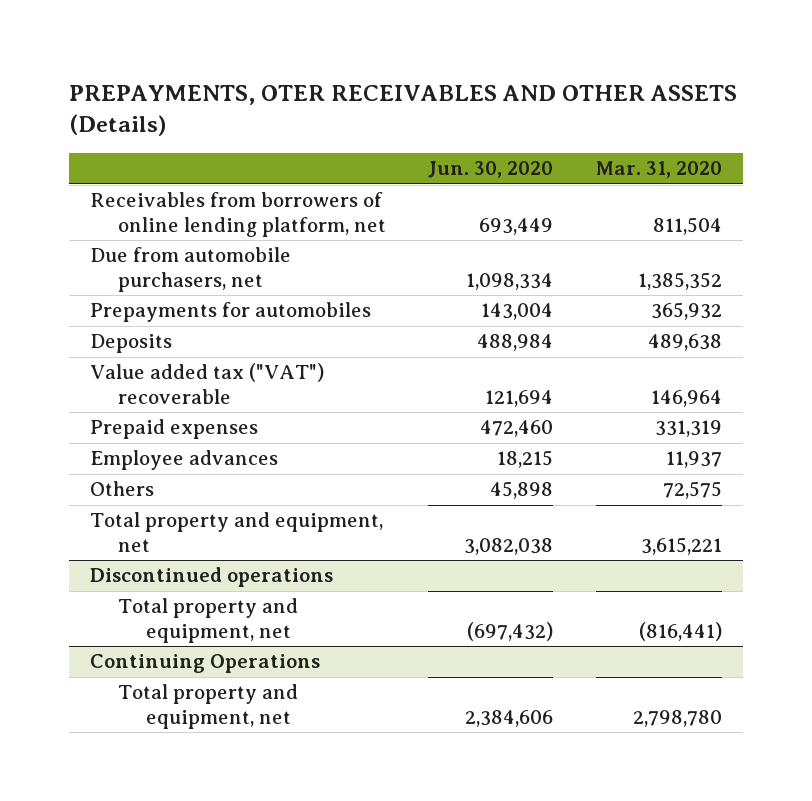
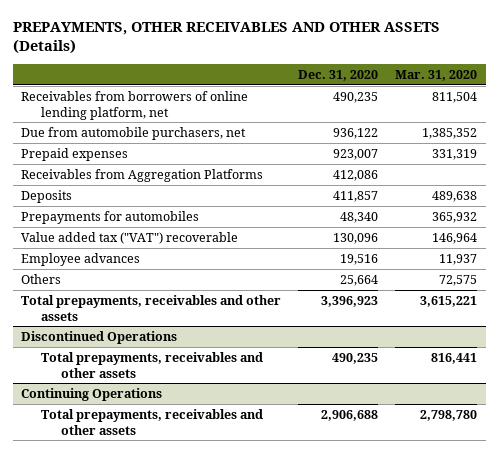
- PREPAYMENTS, OTER RECEIVABLES AND OTHER ASSETS (Details)
+ PREPAYMENTS, OTHER RECEIVABLES AND OTHER ASSETS (Details)
- | Jun. 30, 2020 | Mar. 31, 2020
+ | Dec. 31, 2020 | Mar. 31, 2020
moved up: Prepaid expenses | 923,007 | 331,319
+ Receivables from Aggregation Platforms | 412,086 |
moved down: Prepayments for automobiles | 48,340 | 365,932
- Total property and equipment, net | 3,082,038 | 3,615,221
- Discontinued operations
- Total property and equipment, net | (697,432) | (816,441)
+ Total prepayments, receivables and other assets | 3,396,923 | 3,615,221
+ Discontinued Operations
+ Total prepayments, receivables and other assets | 490,235 | 816,441
@ Continuing Operations
- Total property and equipment, net | 2,384,606 | 2,798,780
+ Total prepayments, receivables and other assets | 2,906,688 | 2,798,780

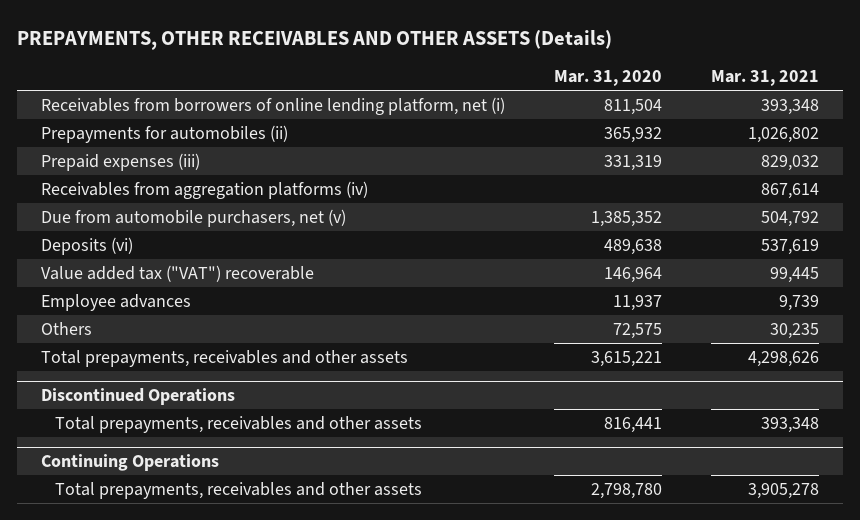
- | Dec. 31, 2020 | Mar. 31, 2020
+ | Mar. 31, 2020 | Mar. 31, 2021
- Receivables from borrowers of online lending platform, net | 490,235 | 811,504
- Due from automobile purchasers, net | 936,122 | 1,385,352
- Prepaid expenses | 923,007 | 331,319
- Receivables from Aggregation Platforms | 412,086 |
- Deposits | 411,857 | 489,638
- Prepayments for automobiles | 48,340 | 365,932
+ Receivables from borrowers of online lending platform, net (i) | 811,504 | 393,348
+ Prepayments for automobiles (ii) | 365,932 | 1,026,802
+ Prepaid expenses (iii) | 331,319 | 829,032
+ Receivables from aggregation platforms (iv) | | 867,614
+ Due from automobile purchasers, net (v) | 1,385,352 | 504,792
+ Deposits (vi) | 489,638 | 537,619

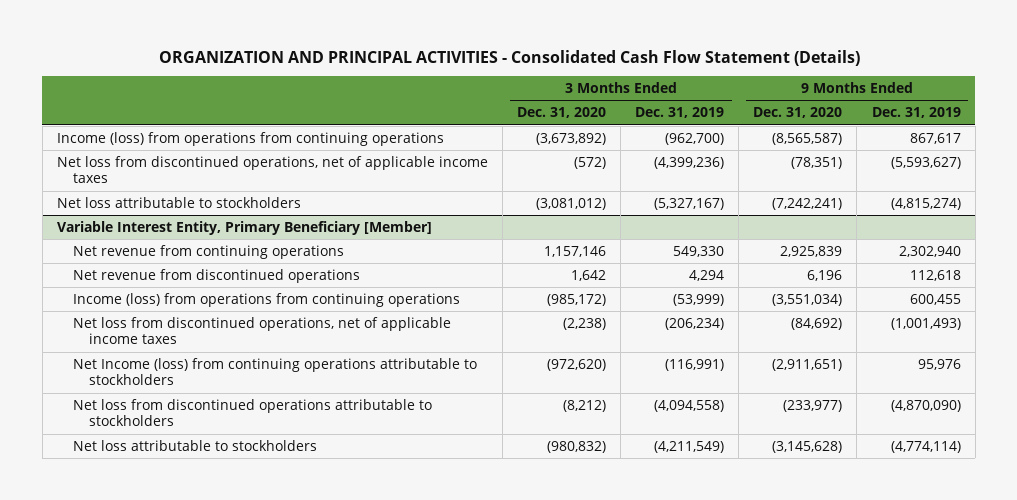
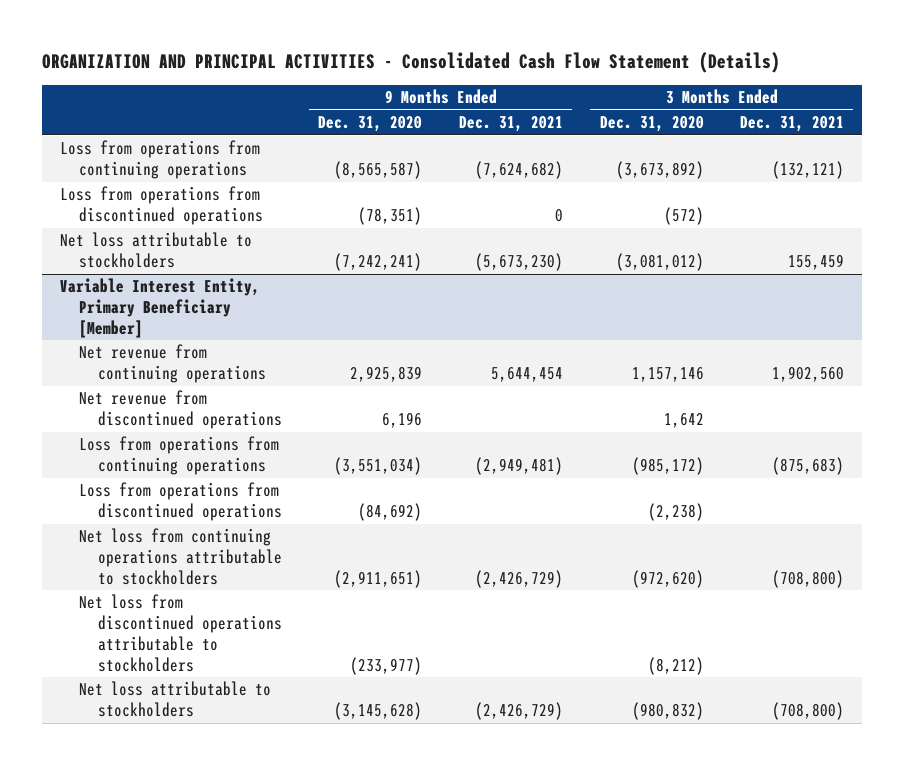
- | 3 Months Ended Dec. 31, 2020 | 3 Months Ended Dec. 31, 2019 | 9 Months Ended Dec. 31, 2020 | 9 Months Ended Dec. 31, 2019
+ | 9 Months Ended Dec. 31, 2020 | 9 Months Ended Dec. 31, 2021 | 3 Months Ended Dec. 31, 2020 | 3 Months Ended Dec. 31, 2021
- Income (loss) from operations from continuing operations | (3,673,892) | (962,700) | (8,565,587) | 867,617
- Net loss from discontinued operations, net of applicable income taxes | (572) | (4,399,236) | (78,351) | (5,593,627)
+ Loss from operations from continuing operations | (8,565,587) | (7,624,682) | (3,673,892) | (132,121)
+ Loss from operations from discontinued operations | (78,351) | 0 | (572) |
@ Variable Interest Entity, Primary Beneficiary [Member]
- Income (loss) from operations from continuing operations | (985,172) | (53,999) | (3,551,034) | 600,455
- Net loss from discontinued operations, net of applicable income taxes | (2,238) | (206,234) | (84,692) | (1,001,493)
- Net Income (loss) from continuing operations attributable to stockholders | (972,620) | (116,991) | (2,911,651) | 95,976
+ Loss from operations from continuing operations | (3,551,034) | (2,949,481) | (985,172) | (875,683)
+ Loss from operations from discontinued operations | (84,692) | | (2,238) |
+ Net loss from continuing operations attributable to stockholders | (2,911,651) | (2,426,729) | (972,620) | (708,800)

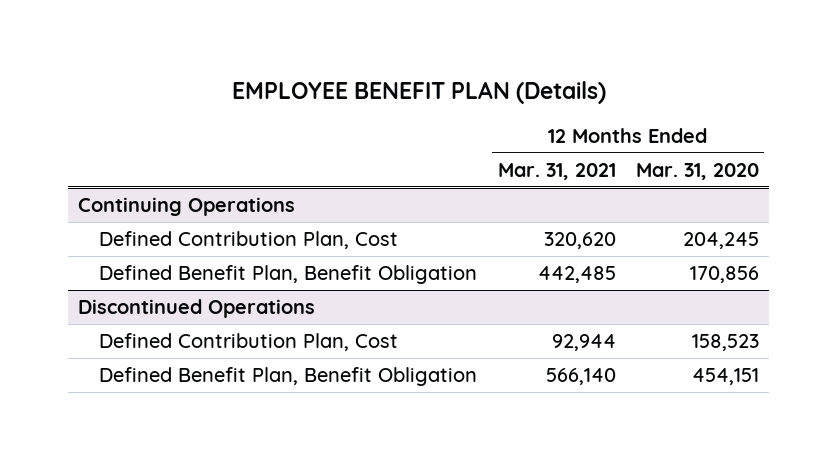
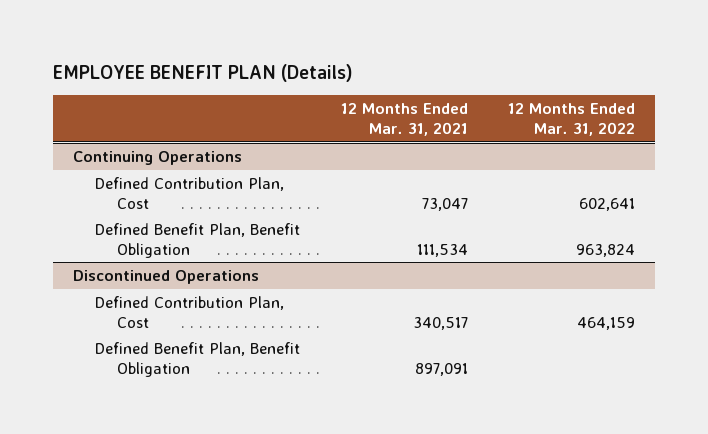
- | 12 Months Ended Mar. 31, 2021 | 12 Months Ended Mar. 31, 2020
+ | 12 Months Ended Mar. 31, 2021 | 12 Months Ended Mar. 31, 2022
@ Continuing Operations
- Defined Contribution Plan, Cost | 320,620 | 204,245
- Defined Benefit Plan, Benefit Obligation | 442,485 | 170,856
+ Defined Contribution Plan, Cost | 73,047 | 602,641
+ Defined Benefit Plan, Benefit Obligation | 111,534 | 963,824
@ Discontinued Operations
- Defined Contribution Plan, Cost | 92,944 | 158,523
- Defined Benefit Plan, Benefit Obligation | 566,140 | 454,151
+ Defined Contribution Plan, Cost | 340,517 | 464,159
+ Defined Benefit Plan, Benefit Obligation | 897,091 |

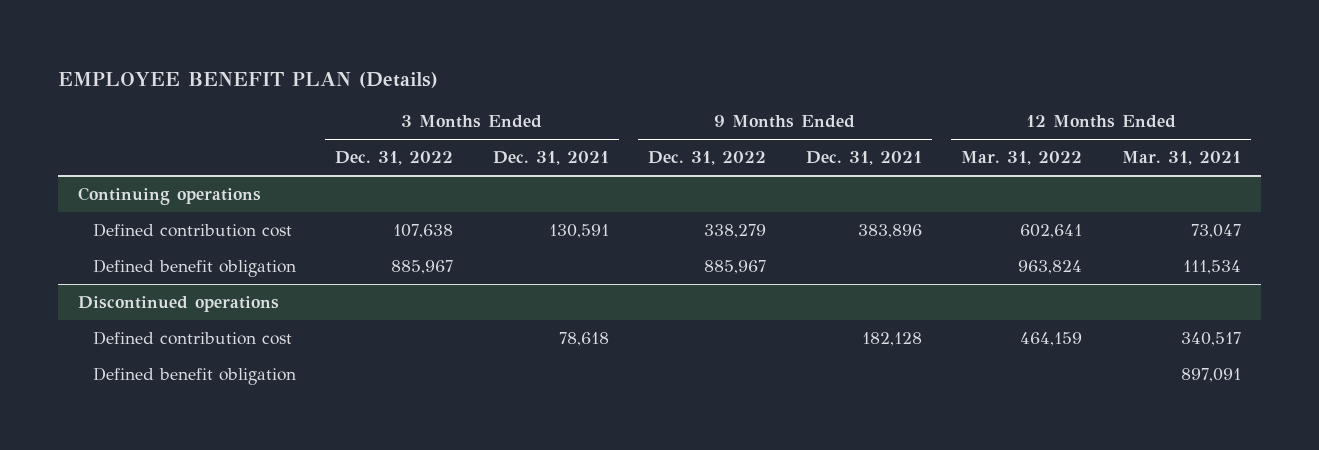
- | 12 Months Ended Mar. 31, 2021 | 12 Months Ended Mar. 31, 2022
+ | 3 Months Ended Dec. 31, 2022 | 3 Months Ended Dec. 31, 2021 | 9 Months Ended Dec. 31, 2022 | 9 Months Ended Dec. 31, 2021 | 12 Months Ended Mar. 31, 2022 | 12 Months Ended Mar. 31, 2021
- Continuing Operations
- Defined Contribution Plan, Cost | 73,047 | 602,641
- Defined Benefit Plan, Benefit Obligation | 111,534 | 963,824
- Discontinued Operations
- Defined Contribution Plan, Cost | 340,517 | 464,159
- Defined Benefit Plan, Benefit Obligation | 897,091 |
+ Continuing operations
+ Defined contribution cost | 107,638 | 130,591 | 338,279 | 383,896 | 602,641 | 73,047
+ Defined benefit obligation | 885,967 | | 885,967 | | 963,824 | 111,534
+ Discontinued operations
+ Defined contribution cost | | 78,618 | | 182,128 | 464,159 | 340,517
+ Defined benefit obligation | | | | | | 897,091

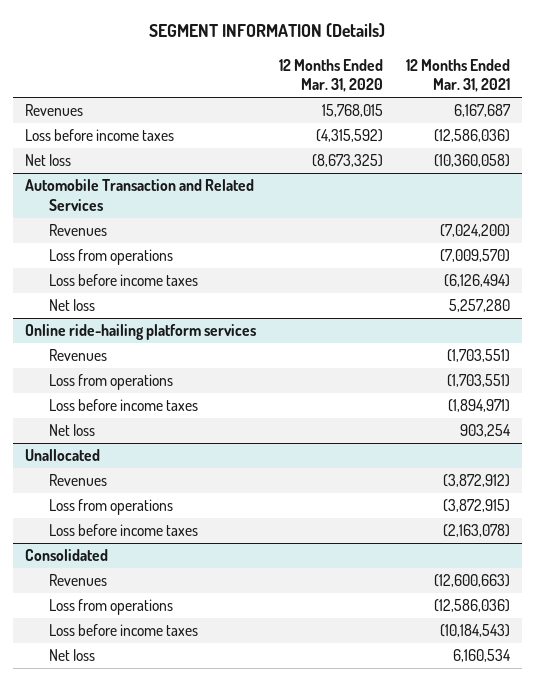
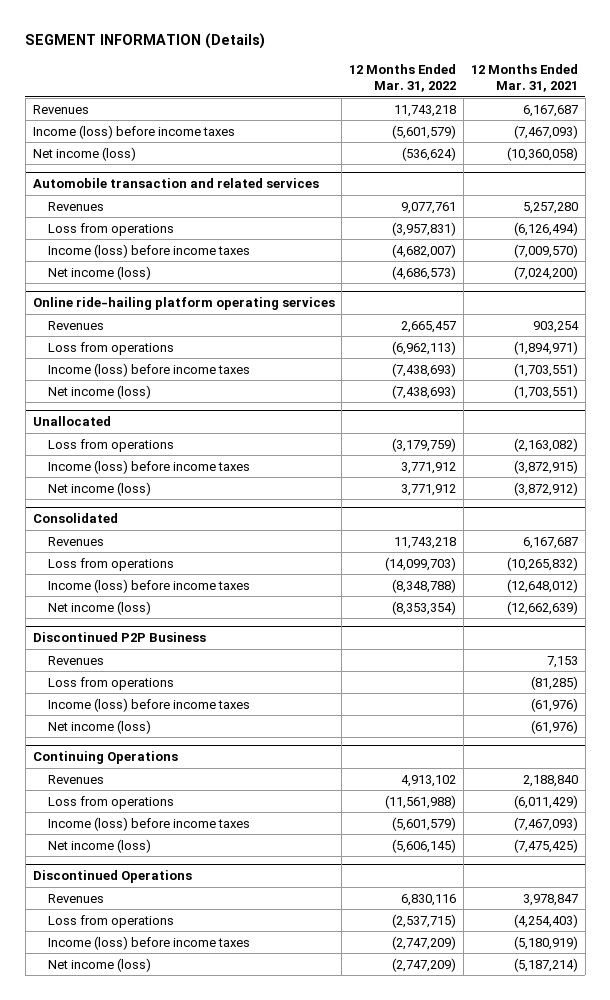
- | 12 Months Ended Mar. 31, 2020 | 12 Months Ended Mar. 31, 2021
+ | 12 Months Ended Mar. 31, 2022 | 12 Months Ended Mar. 31, 2021
- Loss before income taxes | (4,315,592) | (12,586,036)
- Net loss | (8,673,325) | (10,360,058)
- Automobile Transaction and Related Services
- Revenues | | (7,024,200)
- Loss from operations | | (7,009,570)
- Loss before income taxes | | (6,126,494)
- Net loss | | 5,257,280
- Online ride-hailing platform services
- Revenues | | (1,703,551)
- Loss from operations | | (1,703,551)
- Loss before income taxes | | (1,894,971)
- Net loss | | 903,254
+ Income (loss) before income taxes | (5,601,579) | (7,467,093)
+ Net income (loss) | (536,624) | (10,360,058)
+ Automobile transaction and related services
+ Revenues | 9,077,761 | 5,257,280
+ Loss from operations | (3,957,831) | (6,126,494)
+ Income (loss) before income taxes | (4,682,007) | (7,009,570)
+ Net income (loss) | (4,686,573) | (7,024,200)
+ Online ride-hailing platform operating services
+ Revenues | 2,665,457 | 903,254
+ Loss from operations | (6,962,113) | (1,894,971)
+ Income (loss) before income taxes | (7,438,693) | (1,703,551)
+ Net income (loss) | (7,438,693) | (1,703,551)
@ Unallocated
- Revenues | | (3,872,912)
- Loss from operations | | (3,872,915)
- Loss before income taxes | | (2,163,078)
+ Loss from operations | (3,179,759) | (2,163,082)
+ Income (loss) before income taxes | 3,771,912 | (3,872,915)
+ Net income (loss) | 3,771,912 | (3,872,912)
@ Consolidated
- Revenues | | (12,600,663)
- Loss from operations | | (12,586,036)
- Loss before income taxes | | (10,184,543)
- Net loss | | 6,160,534
+ Revenues | 11,743,218 | 6,167,687
+ Loss from operations | (14,099,703) | (10,265,832)
+ Income (loss) before income taxes | (8,348,788) | (12,648,012)
+ Net income (loss) | (8,353,354) | (12,662,639)
+ Discontinued P2P Business
+ Revenues | | 7,153
+ Loss from operations | | (81,285)
+ Income (loss) before income taxes | | (61,976)
+ Net income (loss) | | (61,976)
+ Continuing Operations
+ Revenues | 4,913,102 | 2,188,840
+ Loss from operations | (11,561,988) | (6,011,429)
+ Income (loss) before income taxes | (5,601,579) | (7,467,093)
+ Net income (loss) | (5,606,145) | (7,475,425)
+ Discontinued Operations
+ Revenues | 6,830,116 | 3,978,847
+ Loss from operations | (2,537,715) | (4,254,403)
+ Income (loss) before income taxes | (2,747,209) | (5,180,919)
+ Net income (loss) | (2,747,209) | (5,187,214)

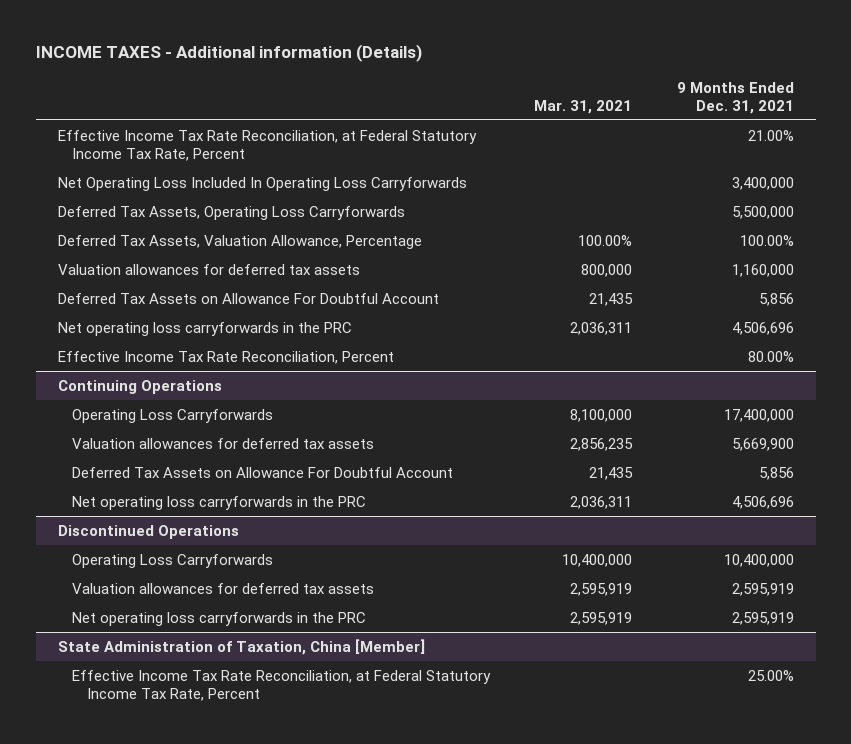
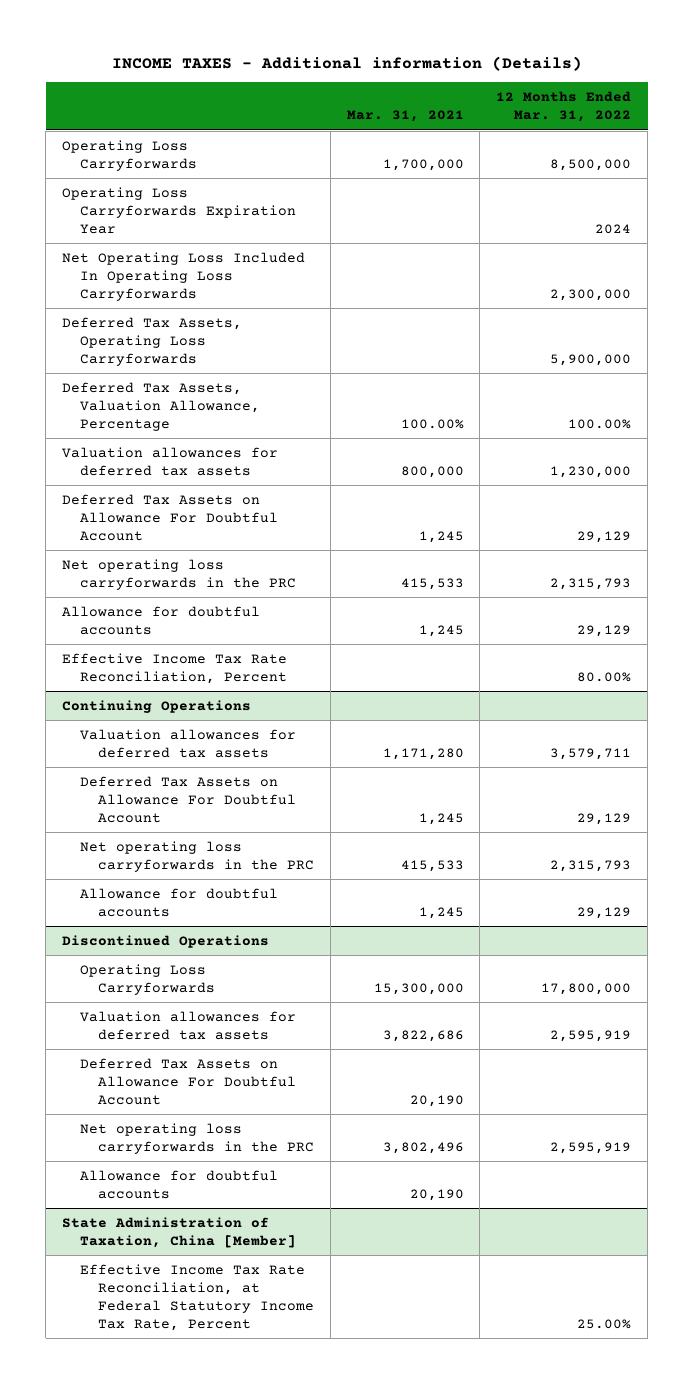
- | Mar. 31, 2021 | 9 Months Ended Dec. 31, 2021
+ | Mar. 31, 2021 | 12 Months Ended Mar. 31, 2022
- Effective Income Tax Rate Reconciliation, at Federal Statutory Income Tax Rate, Percent | | 21.00%
+ Operating Loss Carryforwards | 1,700,000 | 8,500,000
+ Operating Loss Carryforwards Expiration Year | | 2024
- Deferred Tax Assets on Allowance For Doubtful Account | 21,435 | 5,856
- Net operating loss carryforwards in the PRC | 2,036,311 | 4,506,696
+ Deferred Tax Assets on Allowance For Doubtful Account | 1,245 | 29,129
+ Net operating loss carryforwards in the PRC | 415,533 | 2,315,793
+ Allowance for doubtful accounts | 1,245 | 29,129
@ Continuing Operations
- Operating Loss Carryforwards | 8,100,000 | 17,400,000
- Valuation allowances for deferred tax assets | 2,856,235 | 5,669,900
- Deferred Tax Assets on Allowance For Doubtful Account | 21,435 | 5,856
- Net operating loss carryforwards in the PRC | 2,036,311 | 4,506,696
+ Valuation allowances for deferred tax assets | 1,171,280 | 3,579,711
+ Deferred Tax Assets on Allowance For Doubtful Account | 1,245 | 29,129
+ Net operating loss carryforwards in the PRC | 415,533 | 2,315,793
+ Allowance for doubtful accounts | 1,245 | 29,129
@ Discontinued Operations
- Operating Loss Carryforwards | 10,400,000 | 10,400,000
- Valuation allowances for deferred tax assets | 2,595,919 | 2,595,919
- Net operating loss carryforwards in the PRC | 2,595,919 | 2,595,919
+ Operating Loss Carryforwards | 15,300,000 | 17,800,000
+ Valuation allowances for deferred tax assets | 3,822,686 | 2,595,919
+ Deferred Tax Assets on Allowance For Doubtful Account | 20,190 |
+ Net operating loss carryforwards in the PRC | 3,802,496 | 2,595,919
+ Allowance for doubtful accounts | 20,190 |

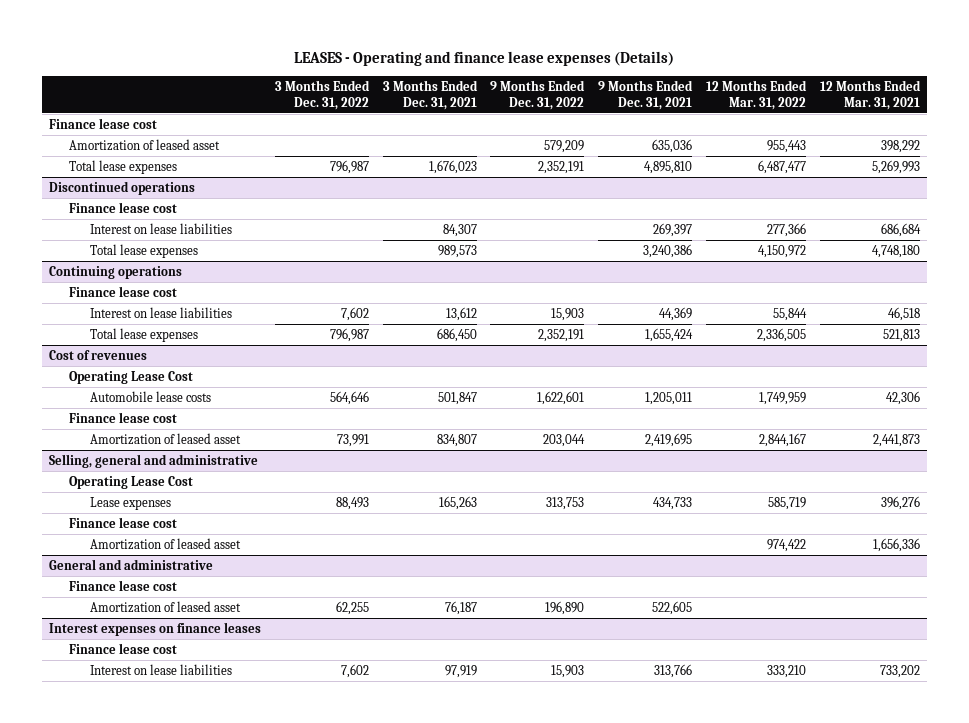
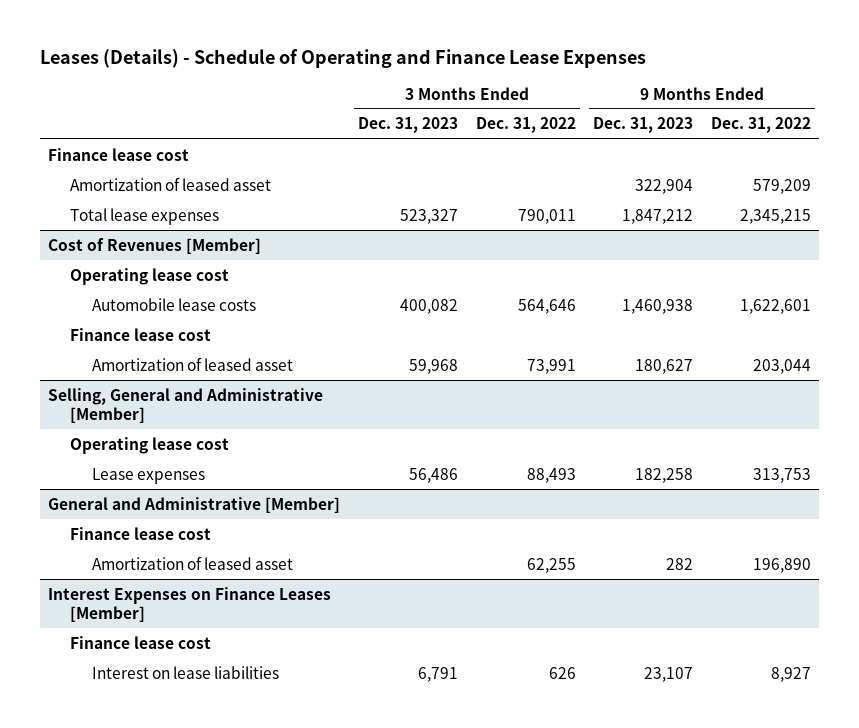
- LEASES - Operating and finance lease expenses (Details)
+ Leases (Details) - Schedule of Operating and Finance Lease Expenses
- | 3 Months Ended Dec. 31, 2022 | 3 Months Ended Dec. 31, 2021 | 9 Months Ended Dec. 31, 2022 | 9 Months Ended Dec. 31, 2021 | 12 Months Ended Mar. 31, 2022 | 12 Months Ended Mar. 31, 2021
+ | 3 Months Ended Dec. 31, 2023 | 3 Months Ended Dec. 31, 2022 | 9 Months Ended Dec. 31, 2023 | 9 Months Ended Dec. 31, 2022
- Total lease expenses | 796,987 | 1,676,023 | 2,352,191 | 4,895,810 | 6,487,477 | 5,269,993
- Discontinued operations
- Finance lease cost
- Interest on lease liabilities | | 84,307 | | 269,397 | 277,366 | 686,684
- Total lease expenses | | 989,573 | | 3,240,386 | 4,150,972 | 4,748,180
- Continuing operations
- Finance lease cost
- Interest on lease liabilities | 7,602 | 13,612 | 15,903 | 44,369 | 55,844 | 46,518
- Total lease expenses | 796,987 | 686,450 | 2,352,191 | 1,655,424 | 2,336,505 | 521,813
- Cost of revenues
- Operating Lease Cost
+ Total lease expenses | 523,327 | 790,011 | 1,847,212 | 2,345,215
+ Cost of Revenues [Member]
+ Operating lease cost
- Selling, general and administrative
- Operating Lease Cost
+ Selling, General and Administrative [Member]
+ Operating lease cost
- Finance lease cost
- Amortization of leased asset | | | | | 974,422 | 1,656,336
- General and administrative
+ General and Administrative [Member]
- Interest expenses on finance leases
+ Interest Expenses on Finance Leases [Member]
- Interest on lease liabilities | 7,602 | 97,919 | 15,903 | 313,766 | 333,210 | 733,202
+ Interest on lease liabilities | 6,791 | 626 | 23,107 | 8,927

